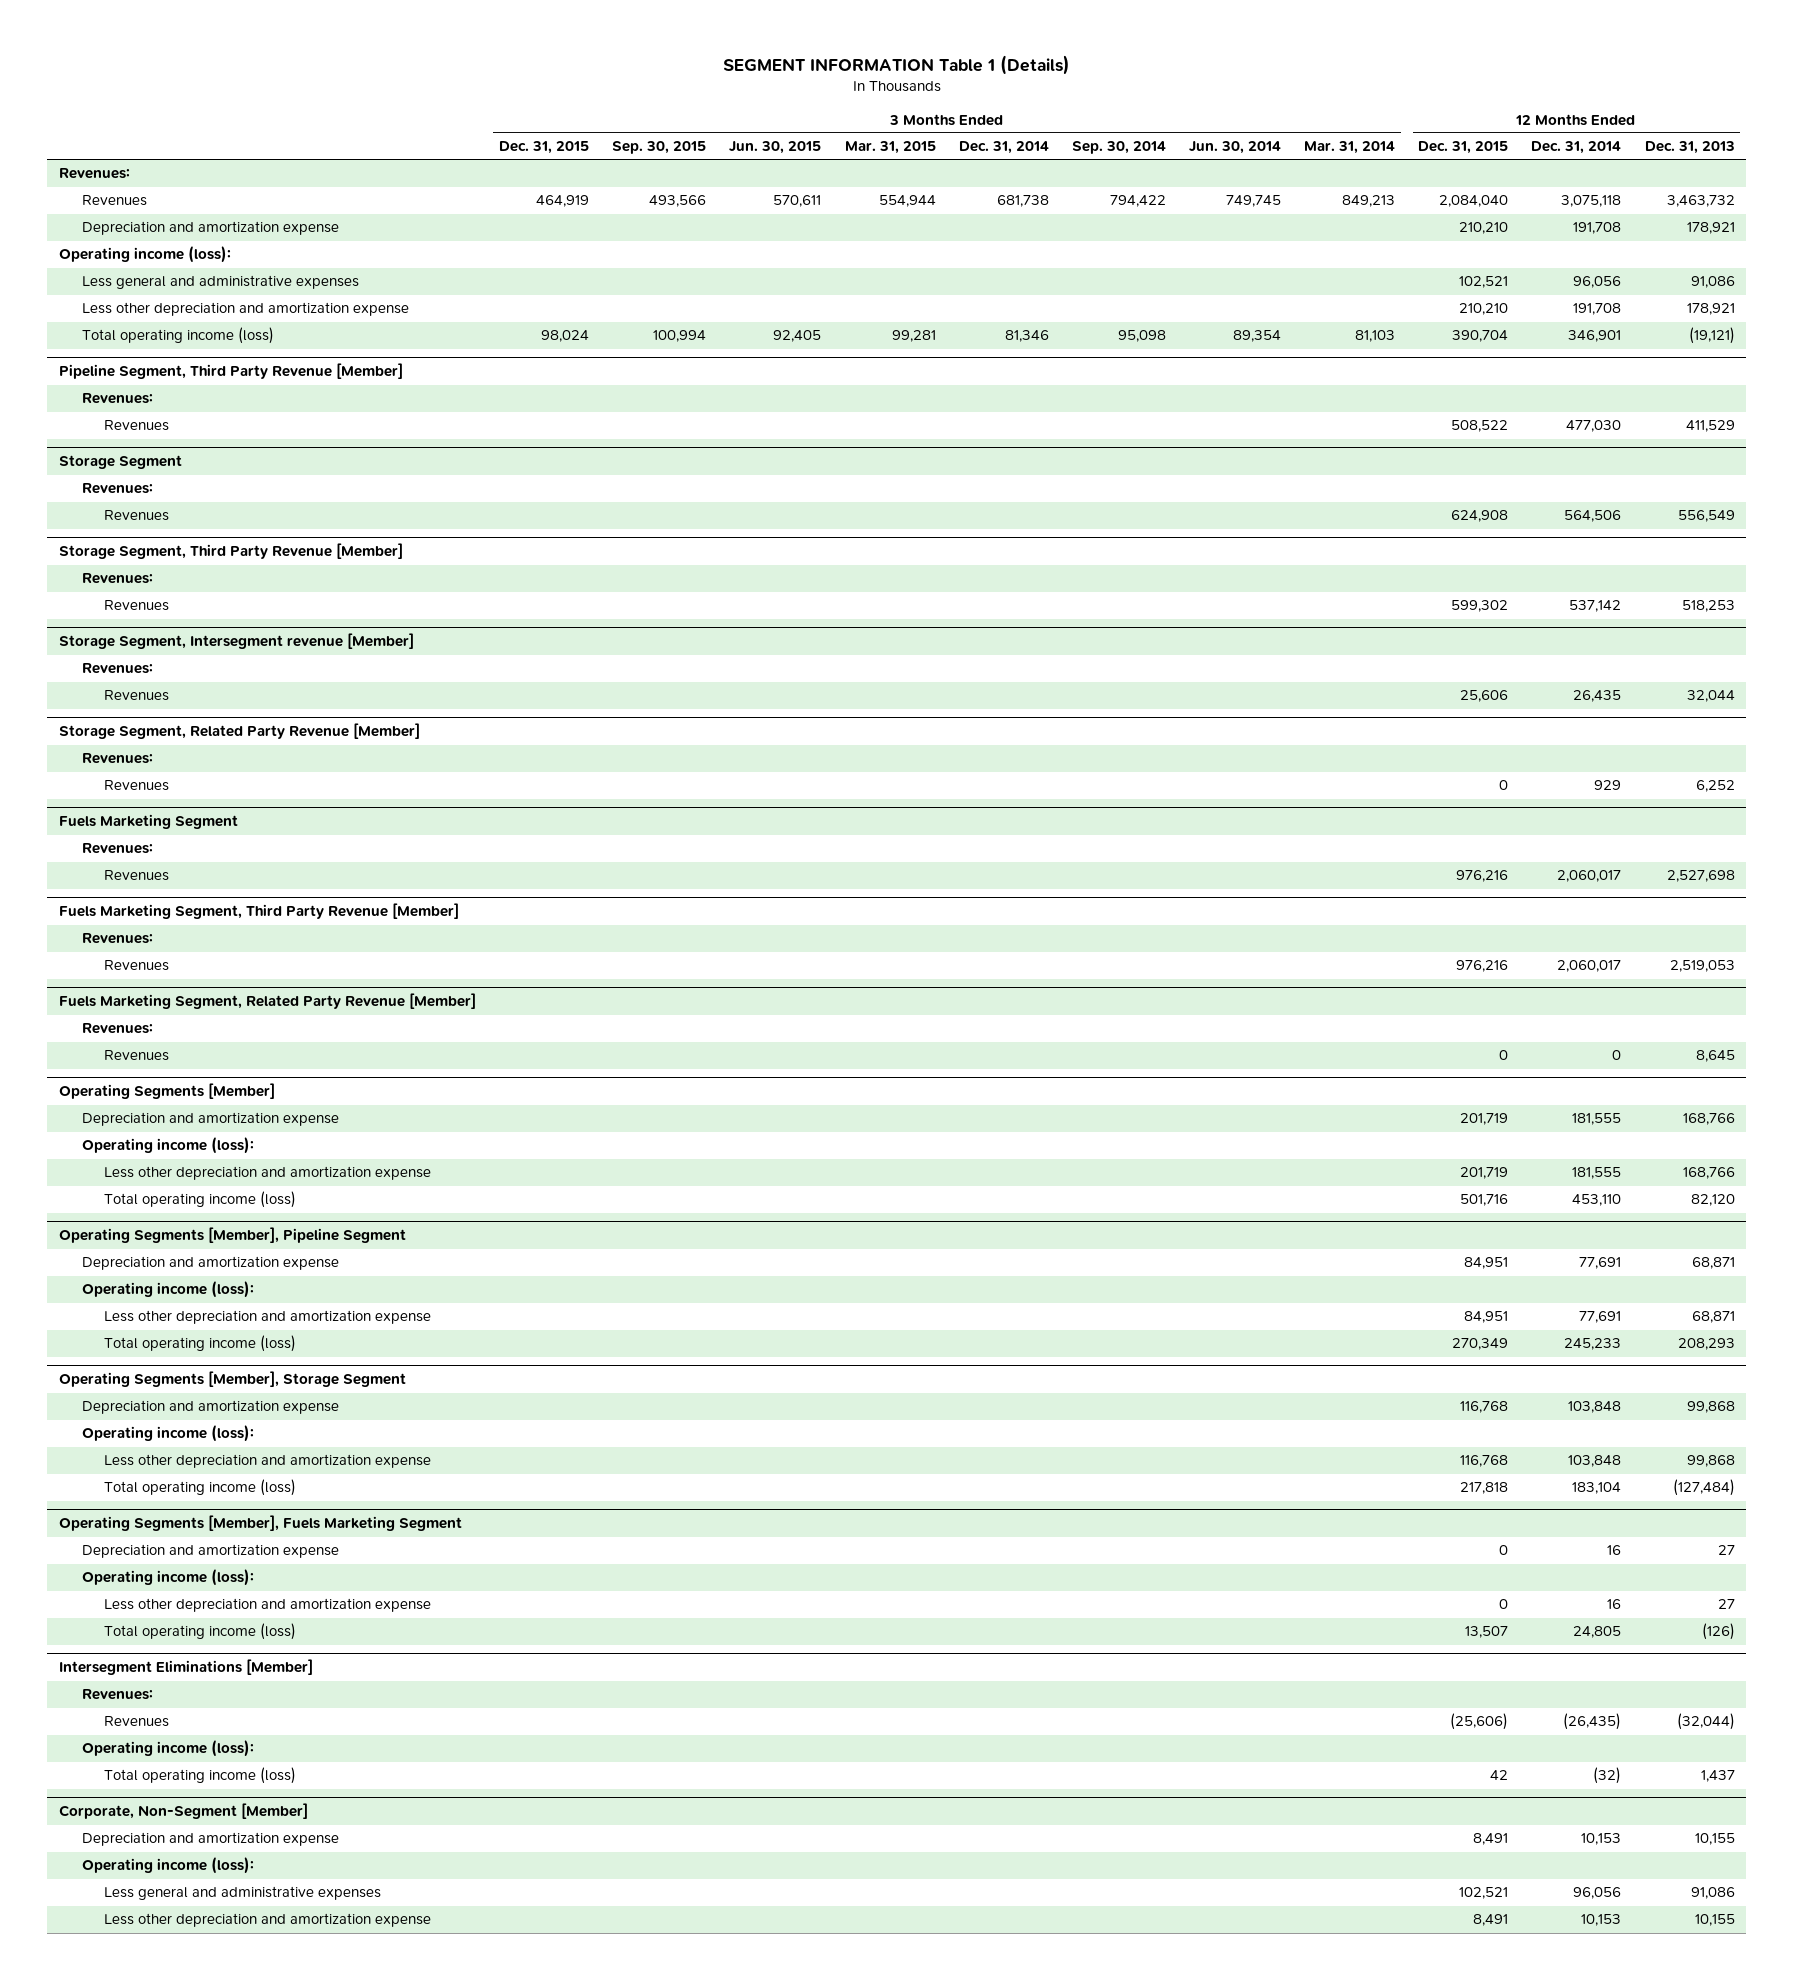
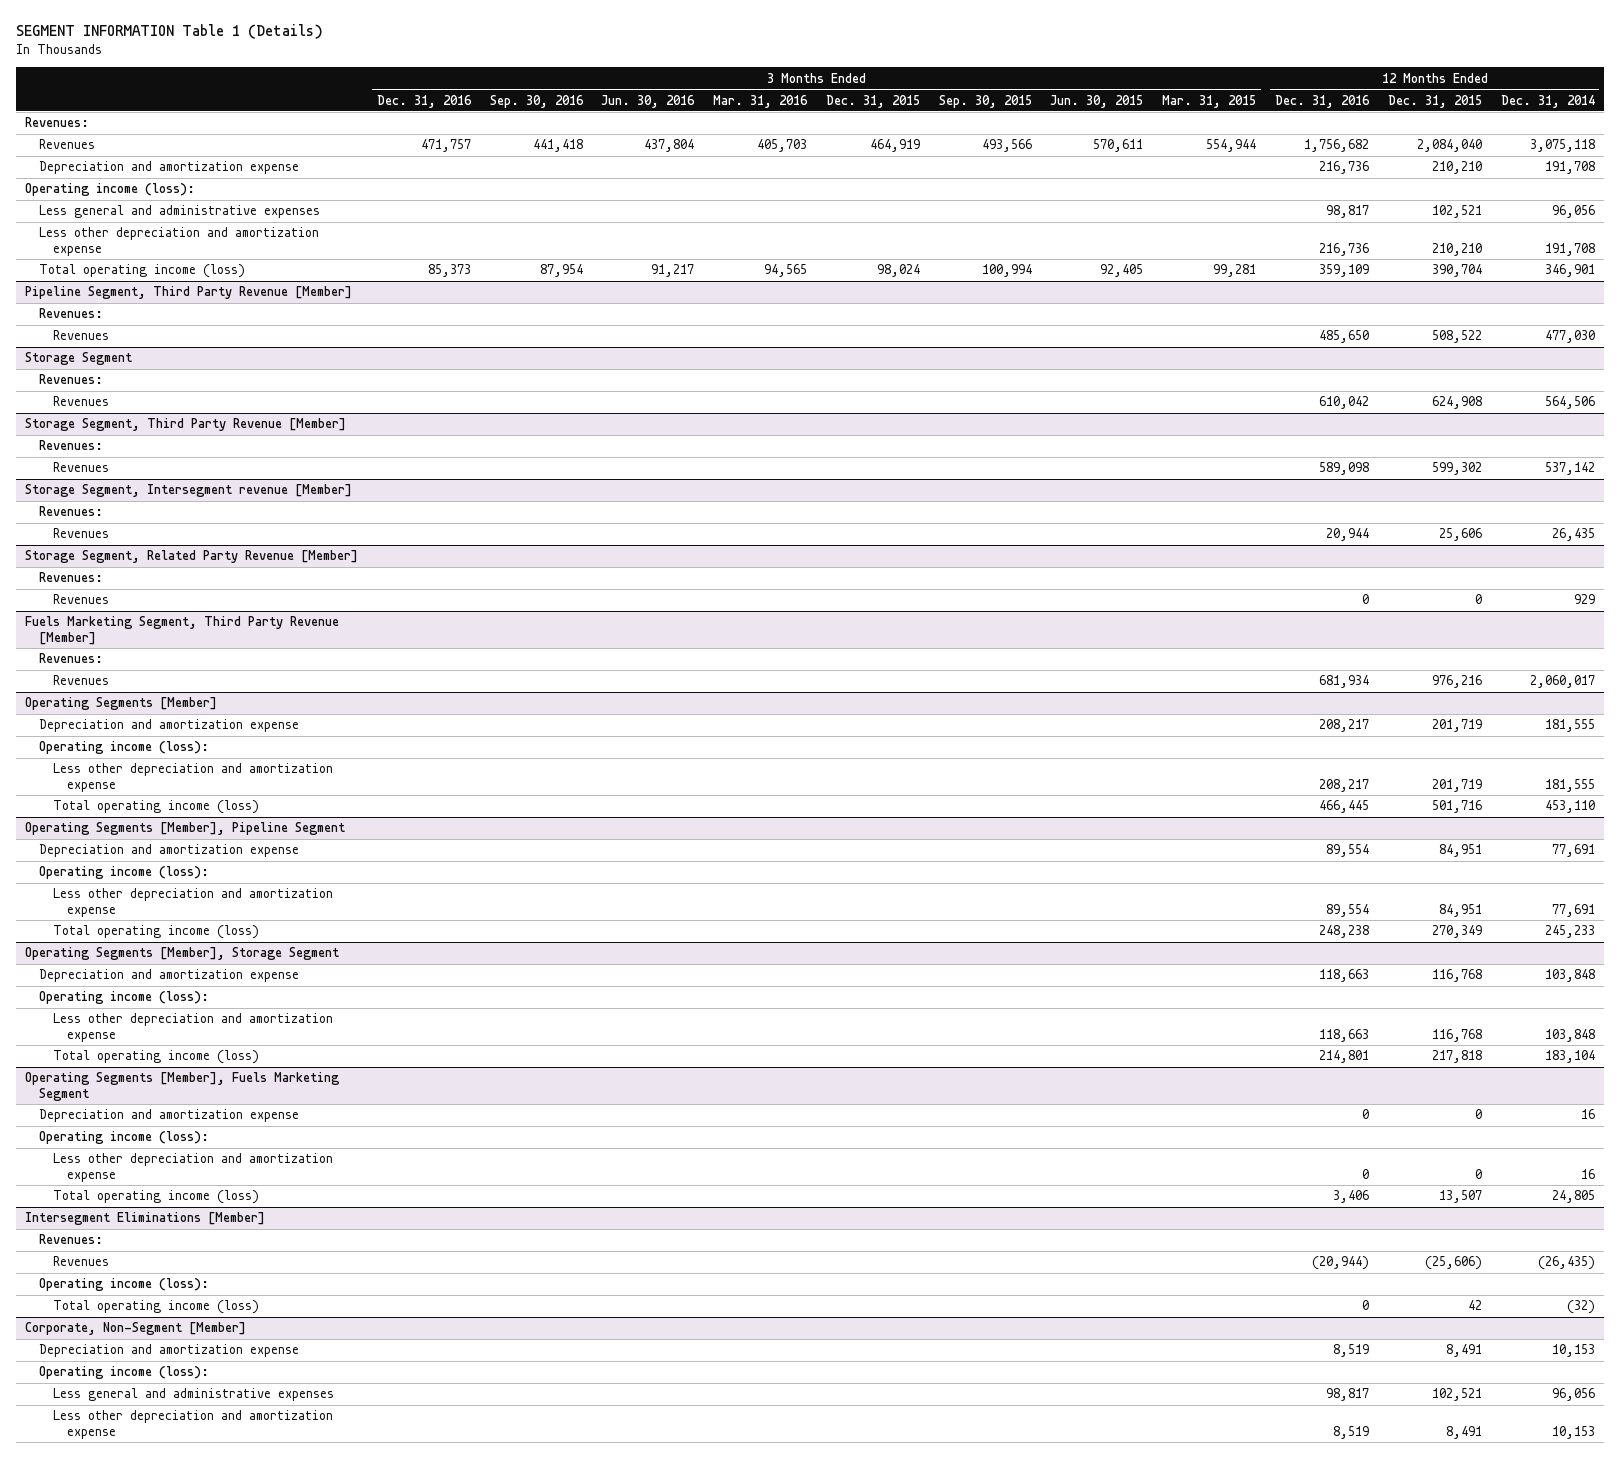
- | 3 Months Ended Dec. 31, 2015 | 3 Months Ended Sep. 30, 2015 | 3 Months Ended Jun. 30, 2015 | 3 Months Ended Mar. 31, 2015 | 3 Months Ended Dec. 31, 2014 | 3 Months Ended Sep. 30, 2014 | 3 Months Ended Jun. 30, 2014 | 3 Months Ended Mar. 31, 2014 | 12 Months Ended Dec. 31, 2015 | 12 Months Ended Dec. 31, 2014 | 12 Months Ended Dec. 31, 2013
+ | 3 Months Ended Dec. 31, 2016 | 3 Months Ended Sep. 30, 2016 | 3 Months Ended Jun. 30, 2016 | 3 Months Ended Mar. 31, 2016 | 3 Months Ended Dec. 31, 2015 | 3 Months Ended Sep. 30, 2015 | 3 Months Ended Jun. 30, 2015 | 3 Months Ended Mar. 31, 2015 | 12 Months Ended Dec. 31, 2016 | 12 Months Ended Dec. 31, 2015 | 12 Months Ended Dec. 31, 2014
- Fuels Marketing Segment
- Revenues:
- Revenues | | | | | | | | | 976,216 | 2,060,017 | 2,527,698
- Fuels Marketing Segment, Related Party Revenue [Member]
- Revenues:
- Revenues | | | | | | | | | 0 | 0 | 8,645

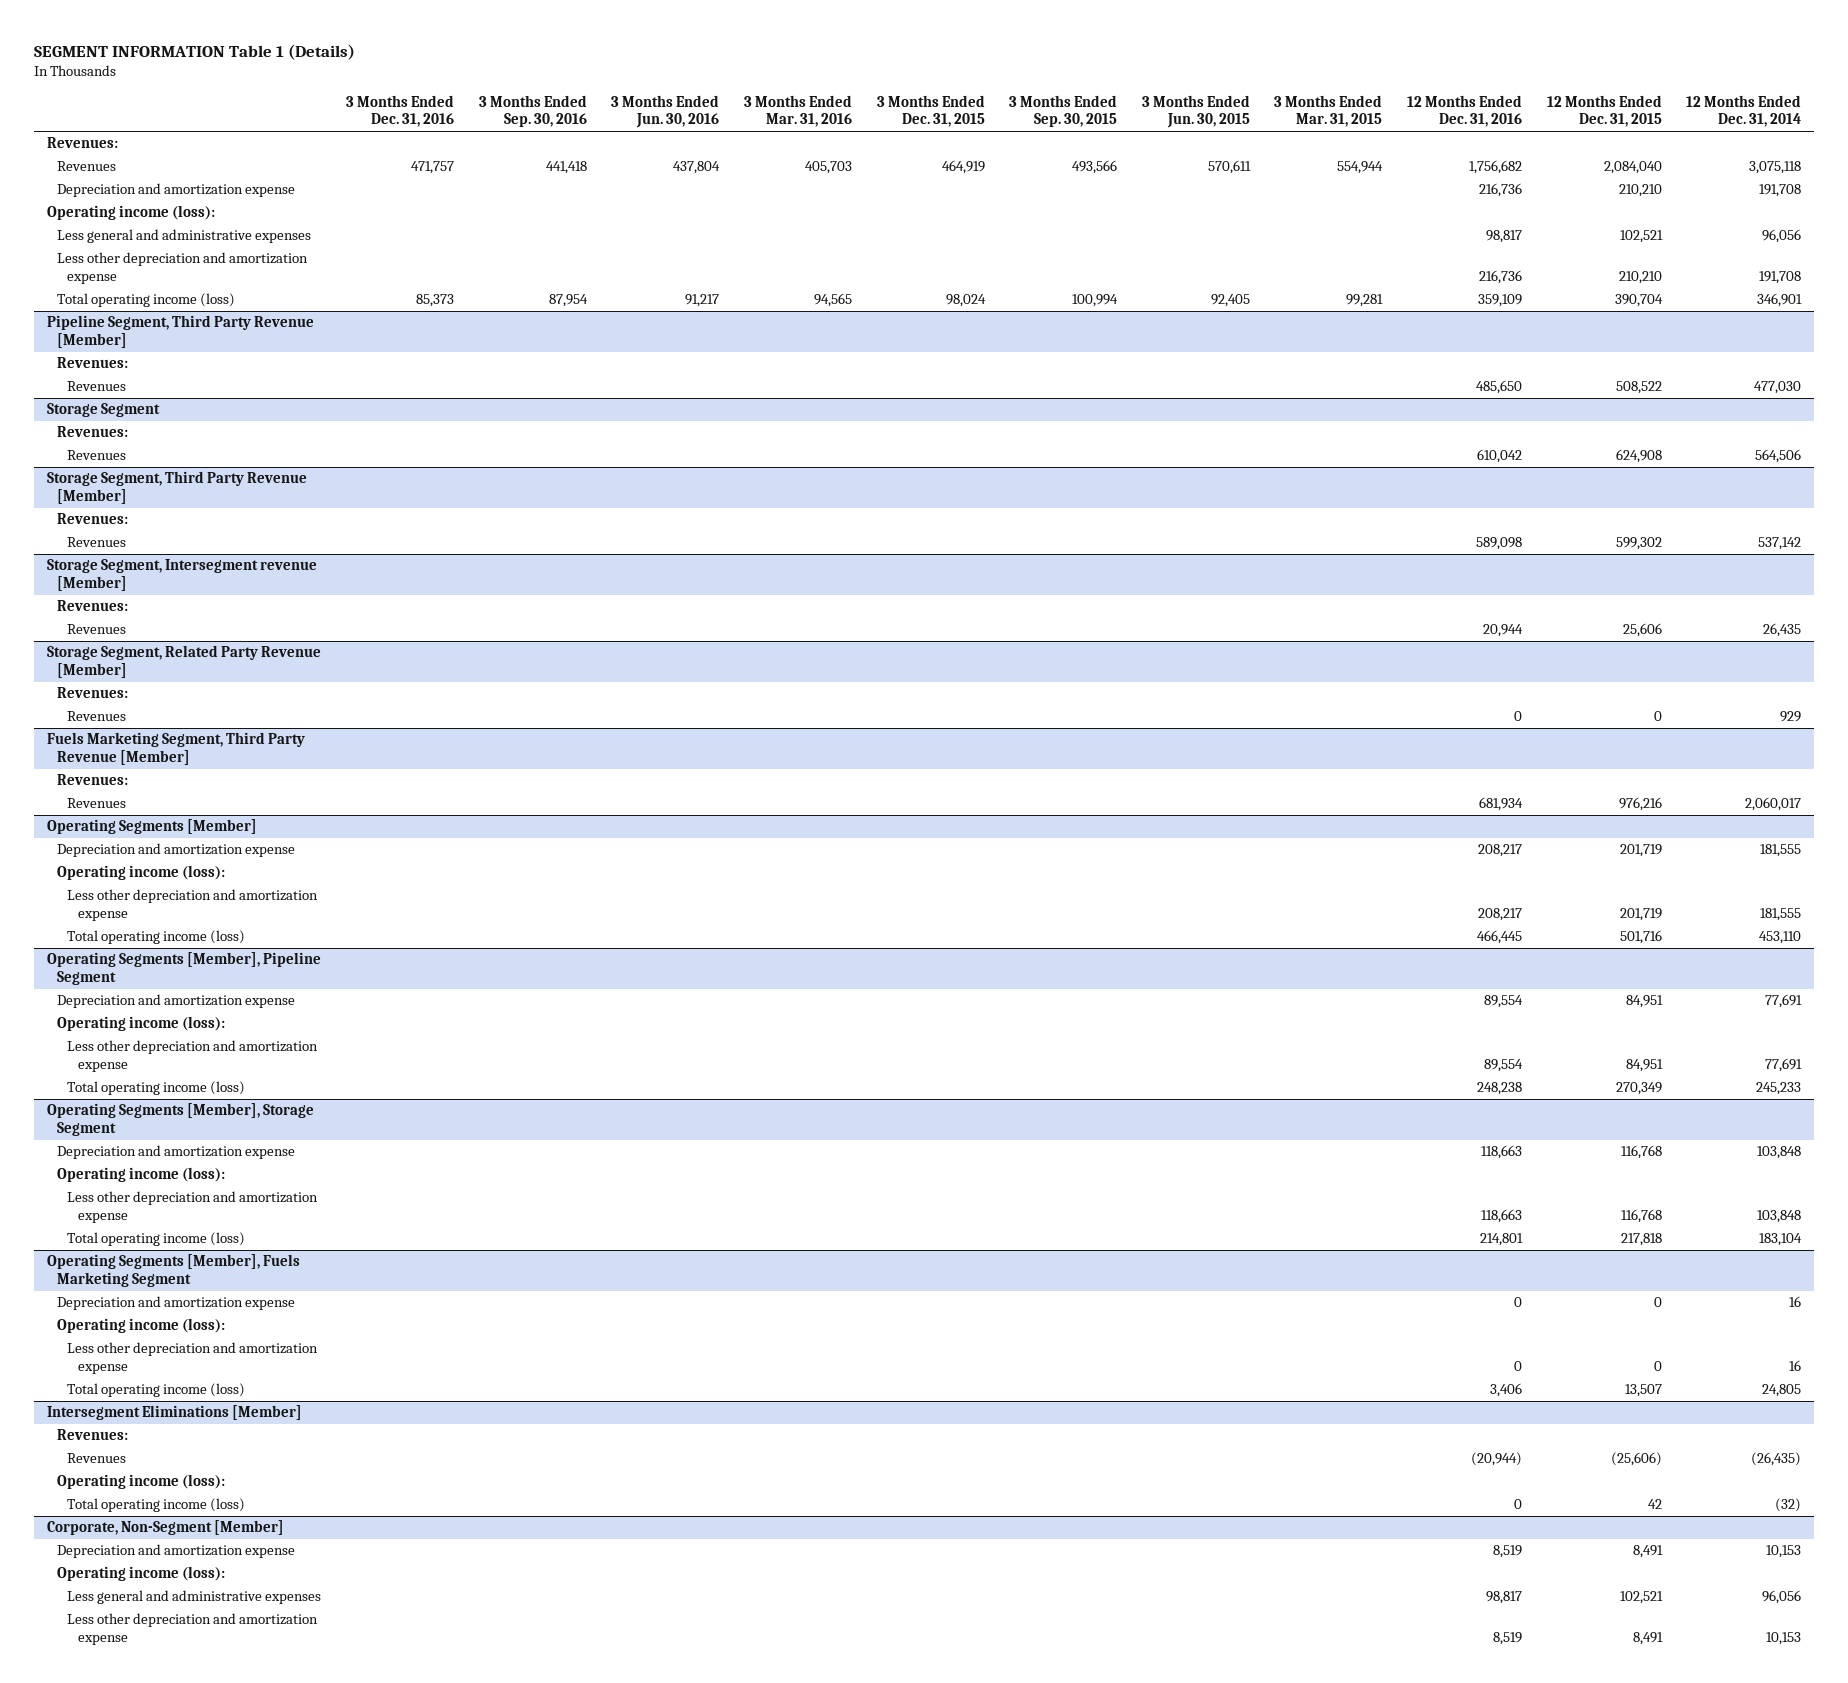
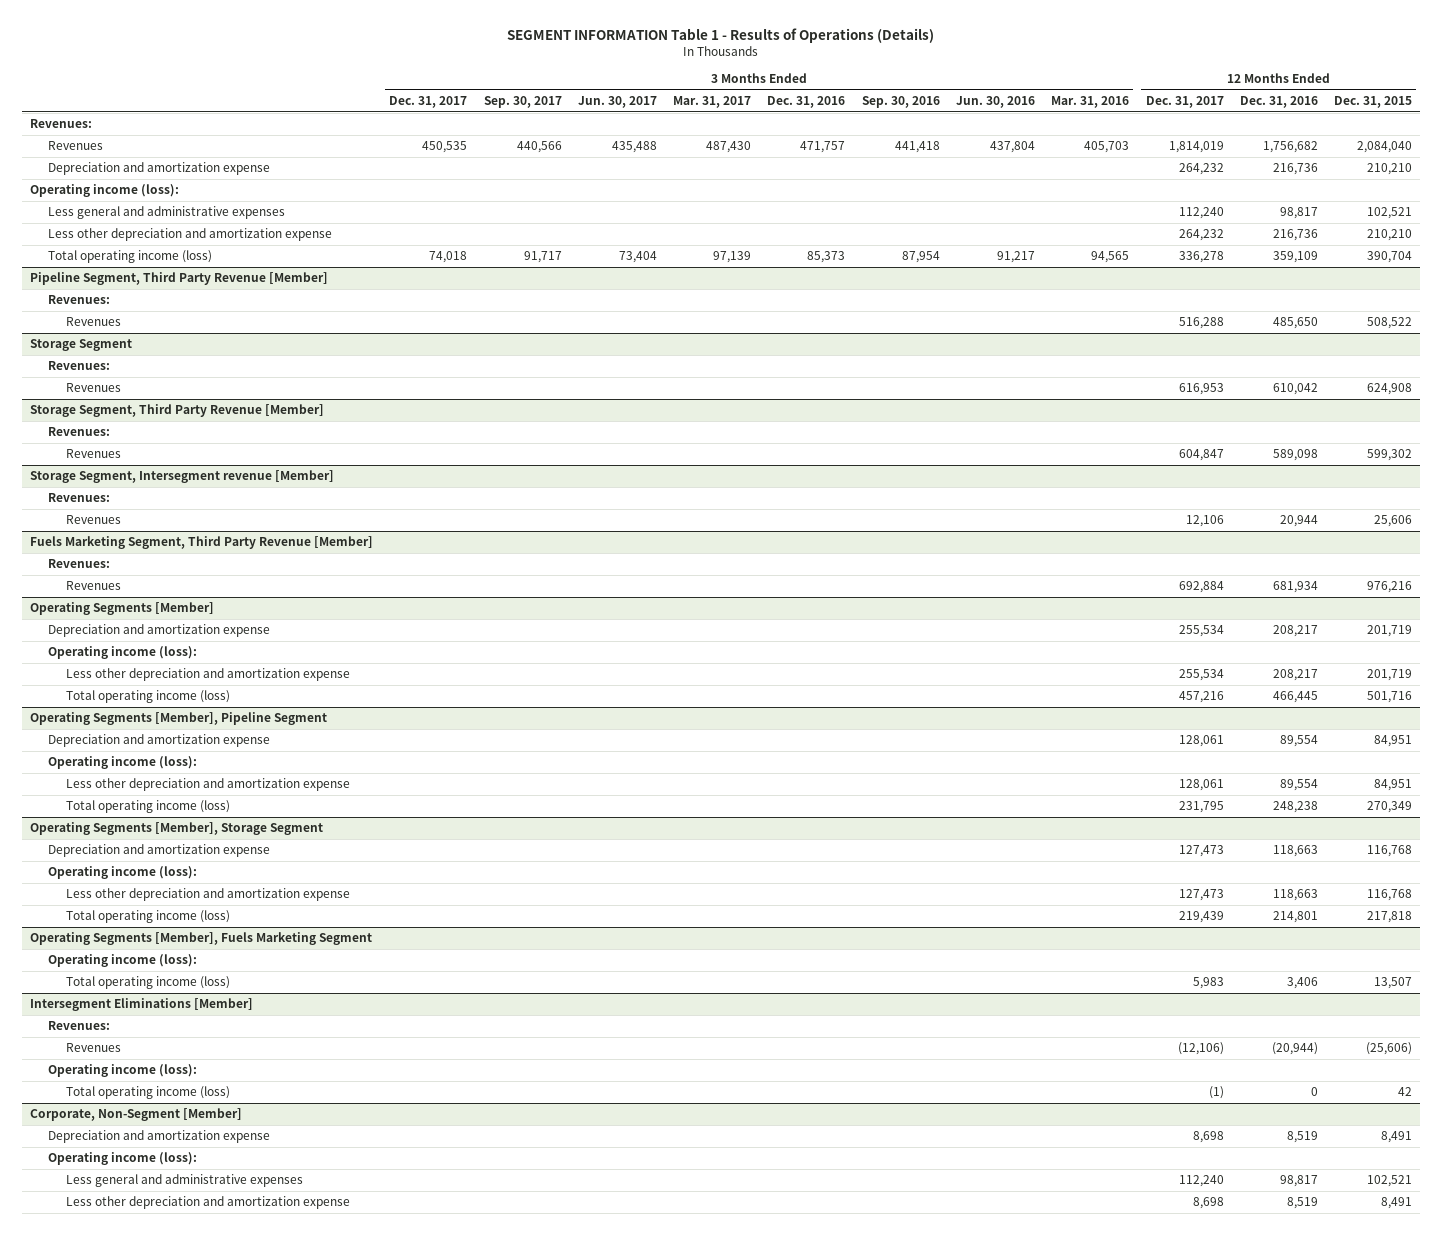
- SEGMENT INFORMATION Table 1 (Details)
+ SEGMENT INFORMATION Table 1 - Results of Operations (Details)
- | 3 Months Ended Dec. 31, 2016 | 3 Months Ended Sep. 30, 2016 | 3 Months Ended Jun. 30, 2016 | 3 Months Ended Mar. 31, 2016 | 3 Months Ended Dec. 31, 2015 | 3 Months Ended Sep. 30, 2015 | 3 Months Ended Jun. 30, 2015 | 3 Months Ended Mar. 31, 2015 | 12 Months Ended Dec. 31, 2016 | 12 Months Ended Dec. 31, 2015 | 12 Months Ended Dec. 31, 2014
+ | 3 Months Ended Dec. 31, 2017 | 3 Months Ended Sep. 30, 2017 | 3 Months Ended Jun. 30, 2017 | 3 Months Ended Mar. 31, 2017 | 3 Months Ended Dec. 31, 2016 | 3 Months Ended Sep. 30, 2016 | 3 Months Ended Jun. 30, 2016 | 3 Months Ended Mar. 31, 2016 | 12 Months Ended Dec. 31, 2017 | 12 Months Ended Dec. 31, 2016 | 12 Months Ended Dec. 31, 2015
- Storage Segment, Related Party Revenue [Member]
- Revenues:
- Revenues | | | | | | | | | 0 | 0 | 929
@ Operating Segments [Member], Fuels Marketing Segment
- Depreciation and amortization expense | | | | | | | | | 0 | 0 | 16
- Less other depreciation and amortization expense | | | | | | | | | 0 | 0 | 16

